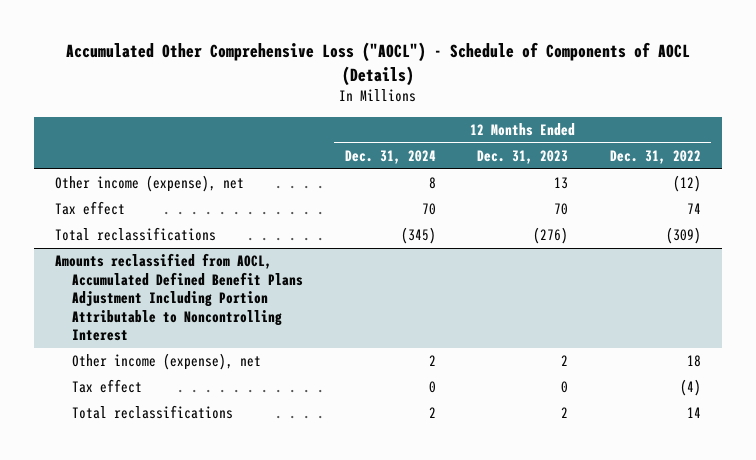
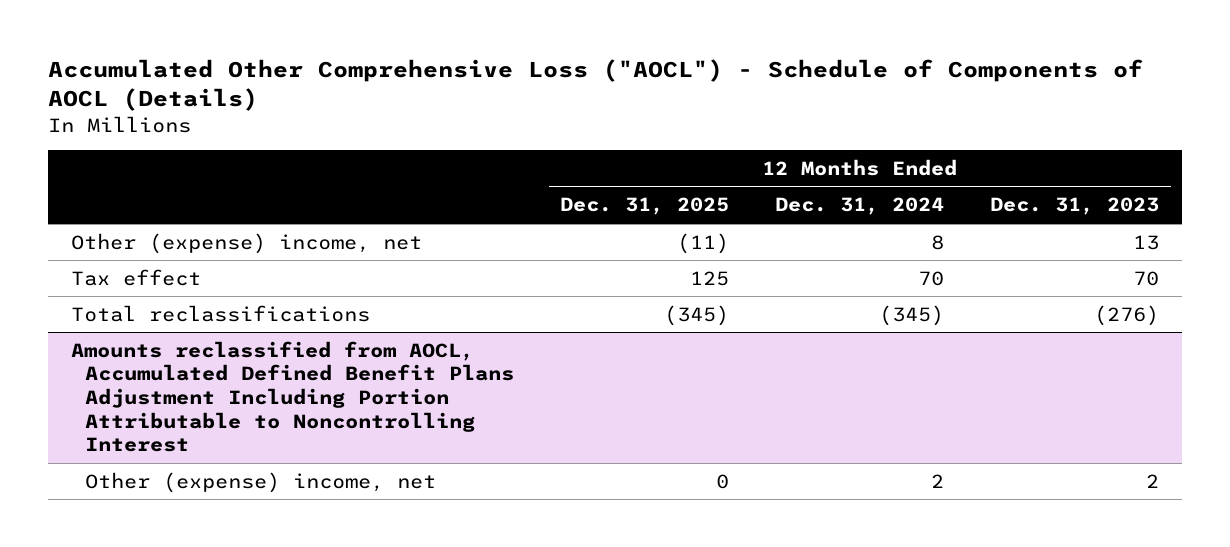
- | 12 Months Ended Dec. 31, 2024 | 12 Months Ended Dec. 31, 2023 | 12 Months Ended Dec. 31, 2022
+ | 12 Months Ended Dec. 31, 2025 | 12 Months Ended Dec. 31, 2024 | 12 Months Ended Dec. 31, 2023
- Other income (expense), net | 8 | 13 | (12)
+ Other (expense) income, net | (11) | 8 | 13
@ Amounts reclassified from AOCL, Accumulated Defined Benefit Plans Adjustment Including Portion Attributable to Noncontrolling Interest
- Other income (expense), net | 2 | 2 | 18
- Tax effect | 0 | 0 | (4)
- Total reclassifications | 2 | 2 | 14
+ Other (expense) income, net | 0 | 2 | 2

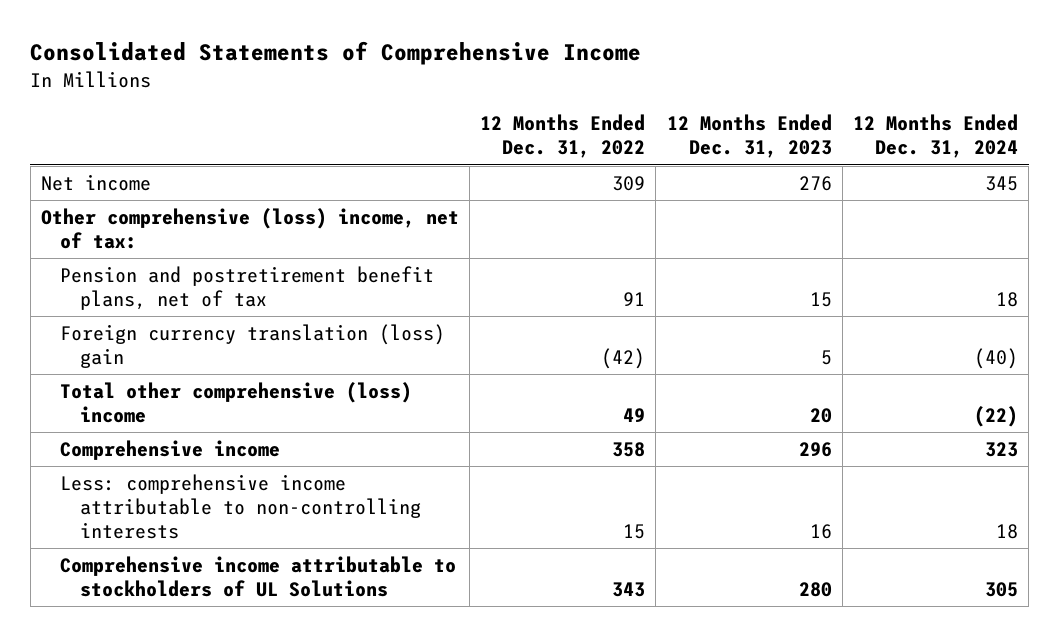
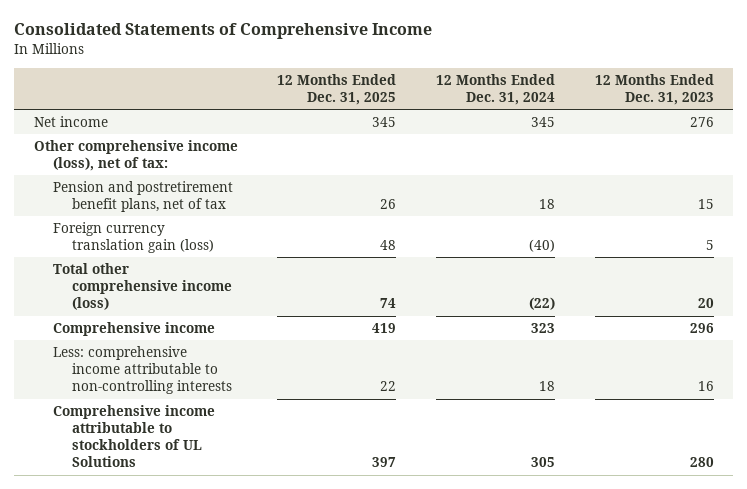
- | 12 Months Ended Dec. 31, 2022 | 12 Months Ended Dec. 31, 2023 | 12 Months Ended Dec. 31, 2024
+ | 12 Months Ended Dec. 31, 2025 | 12 Months Ended Dec. 31, 2024 | 12 Months Ended Dec. 31, 2023
- Other comprehensive (loss) income, net of tax:
+ Other comprehensive income (loss), net of tax:
- Foreign currency translation (loss) gain | (42) | 5 | (40)
- Total other comprehensive (loss) income | 49 | 20 | (22)
+ Foreign currency translation gain (loss) | 48 | (40) | 5
+ Total other comprehensive income (loss) | 74 | (22) | 20

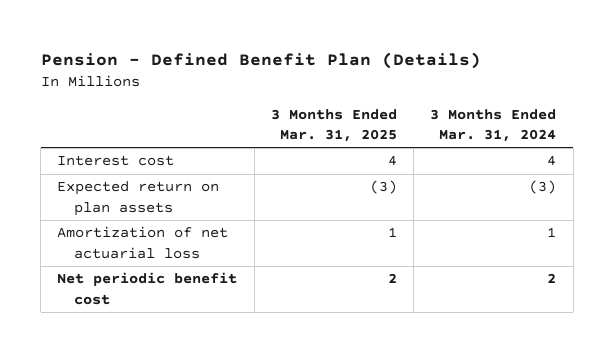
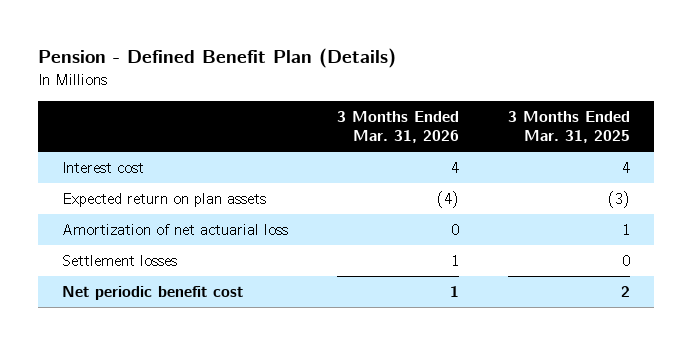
- | 3 Months Ended Mar. 31, 2025 | 3 Months Ended Mar. 31, 2024
+ | 3 Months Ended Mar. 31, 2026 | 3 Months Ended Mar. 31, 2025
+ Settlement losses | 1 | 0

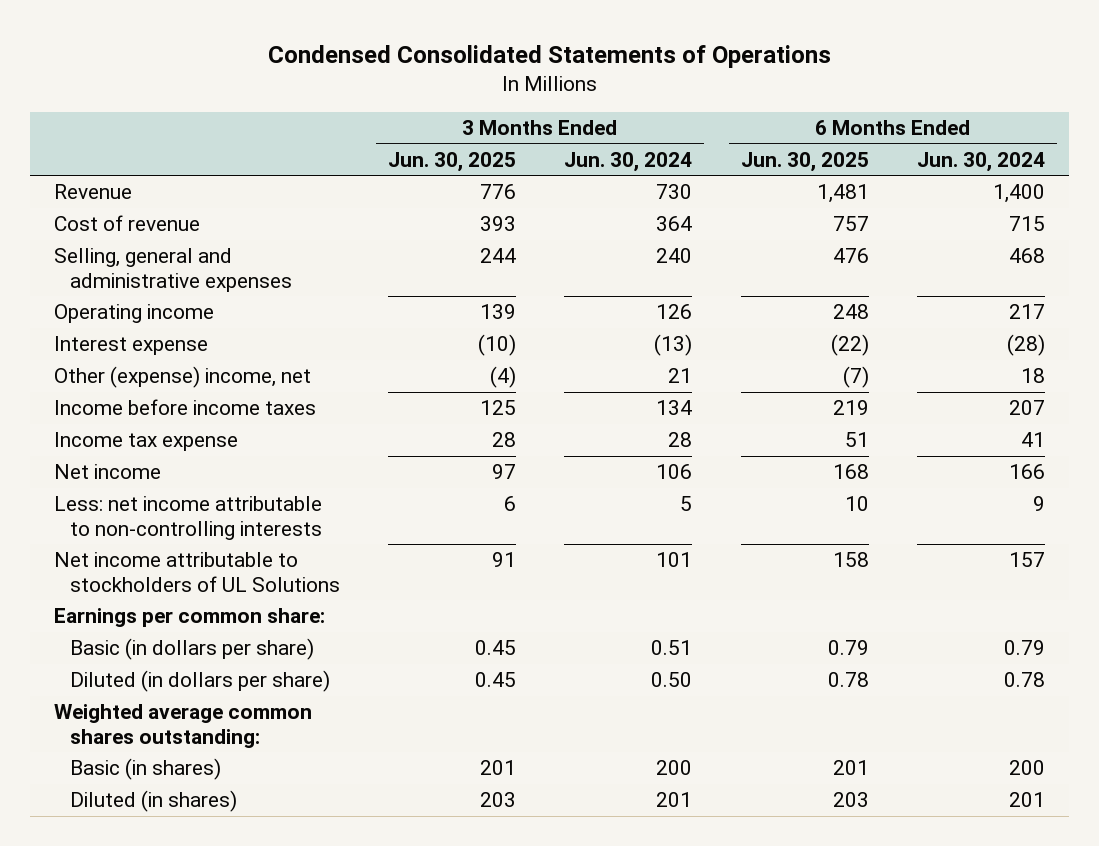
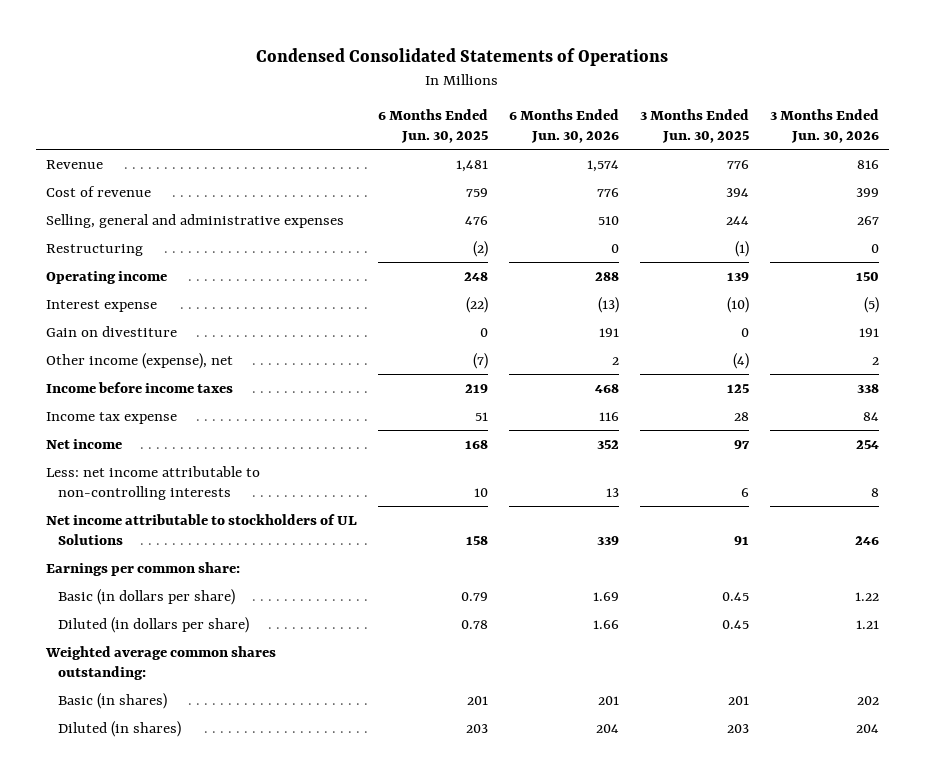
- | 3 Months Ended Jun. 30, 2025 | 3 Months Ended Jun. 30, 2024 | 6 Months Ended Jun. 30, 2025 | 6 Months Ended Jun. 30, 2024
+ | 6 Months Ended Jun. 30, 2025 | 6 Months Ended Jun. 30, 2026 | 3 Months Ended Jun. 30, 2025 | 3 Months Ended Jun. 30, 2026
- Cost of revenue | 393 | 364 | 757 | 715
+ Cost of revenue | 759 | 776 | 394 | 399
+ Restructuring | (2) | 0 | (1) | 0
- Other (expense) income, net | (4) | 21 | (7) | 18
+ Gain on divestiture | 0 | 191 | 0 | 191
+ Other income (expense), net | (7) | 2 | (4) | 2

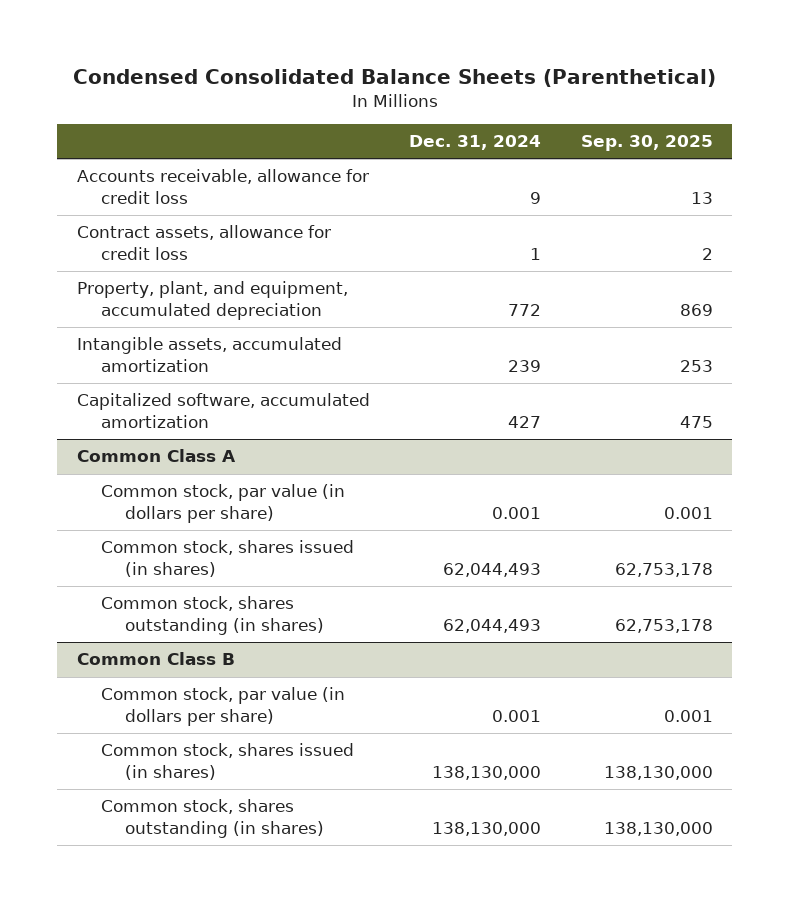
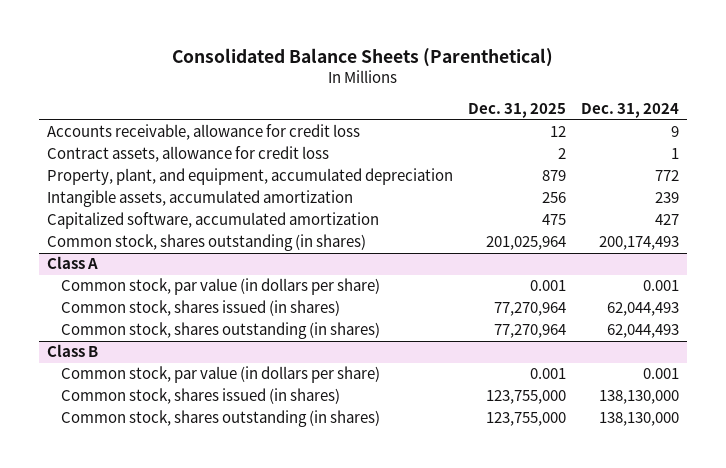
- Condensed Consolidated Balance Sheets (Parenthetical)
+ Consolidated Balance Sheets (Parenthetical)
- | Dec. 31, 2024 | Sep. 30, 2025
+ | Dec. 31, 2025 | Dec. 31, 2024
- Common Class A
+ Common stock, shares outstanding (in shares) | 201,025,964 | 200,174,493
+ Class A
- Common Class B
+ Class B

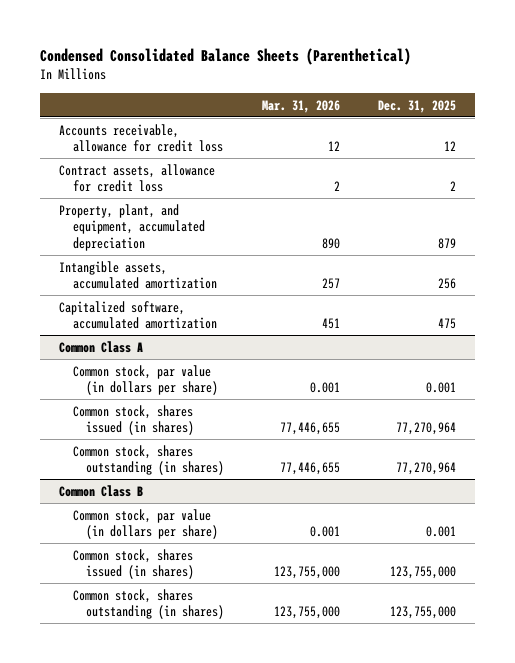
- Consolidated Balance Sheets (Parenthetical)
+ Condensed Consolidated Balance Sheets (Parenthetical)
- | Dec. 31, 2025 | Dec. 31, 2024
+ | Mar. 31, 2026 | Dec. 31, 2025
- Common stock, shares outstanding (in shares) | 201,025,964 | 200,174,493
- Class A
+ Common Class A
- Class B
+ Common Class B

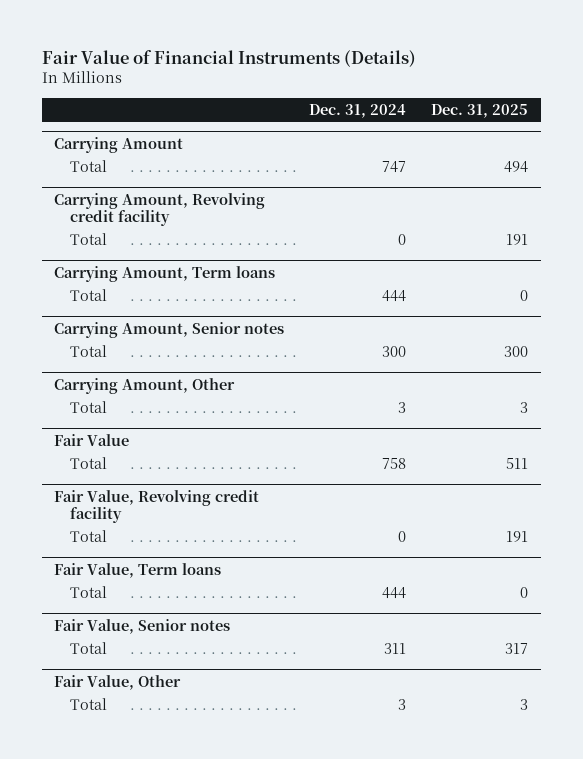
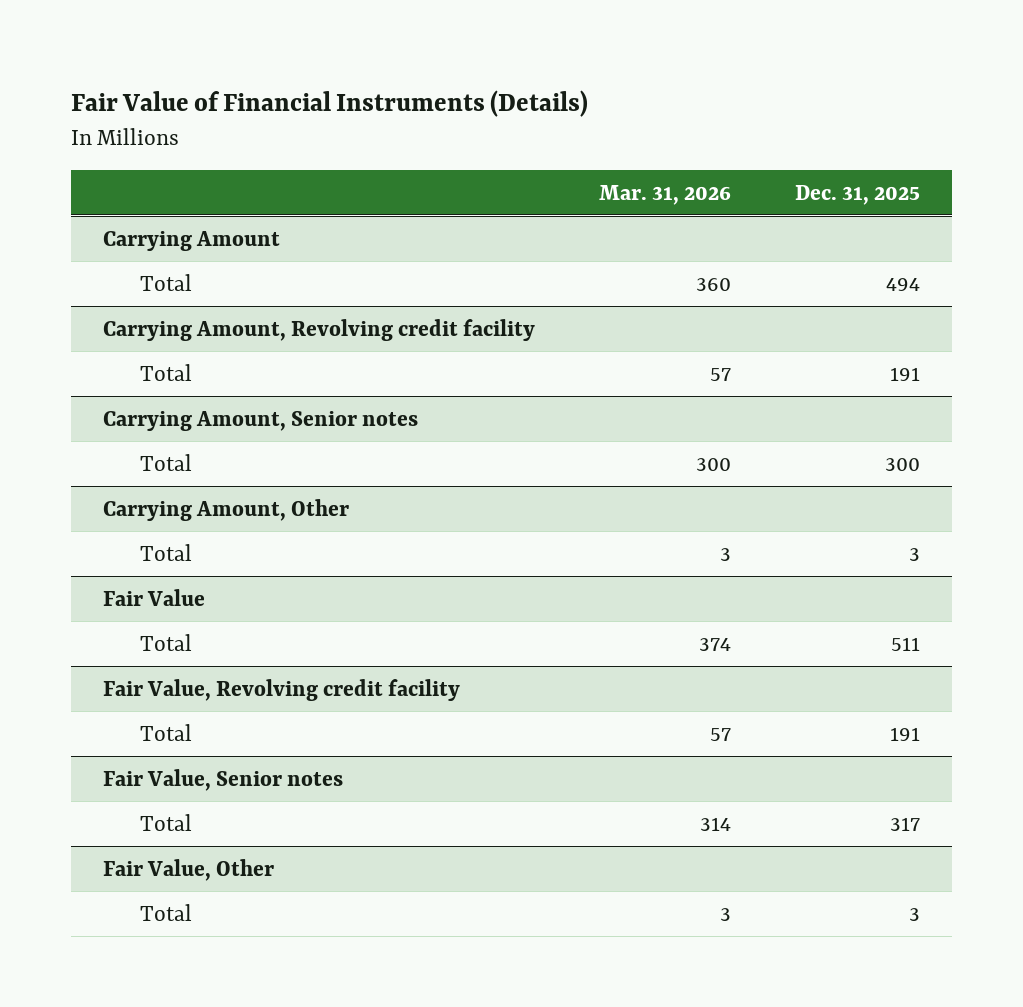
- | Dec. 31, 2024 | Dec. 31, 2025
+ | Mar. 31, 2026 | Dec. 31, 2025
- Carrying Amount, Term loans
- Total | 444 | 0
- Fair Value, Term loans
- Total | 444 | 0

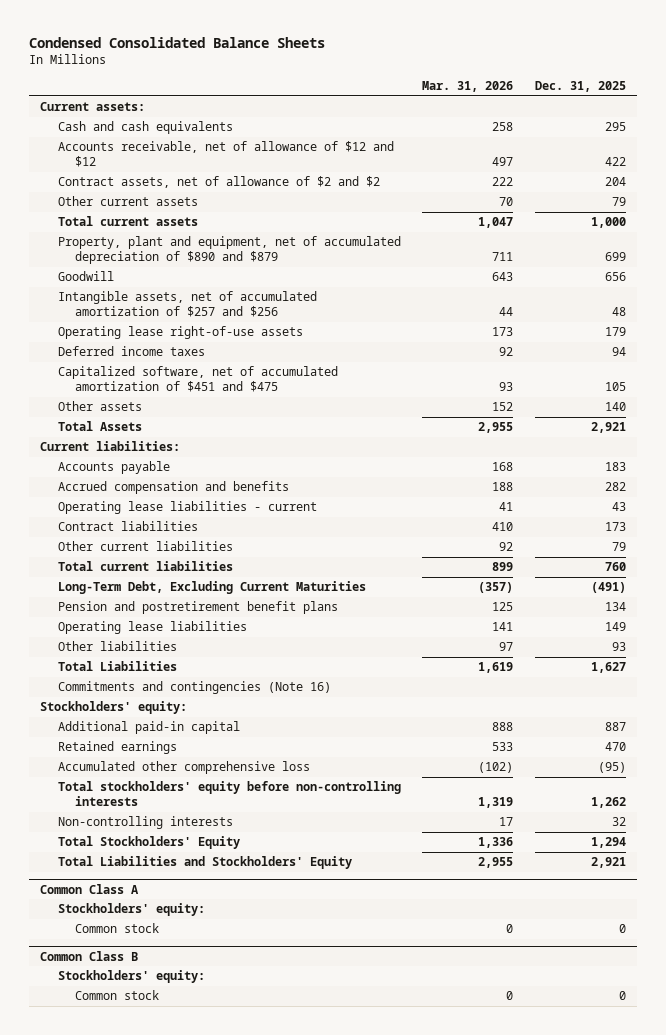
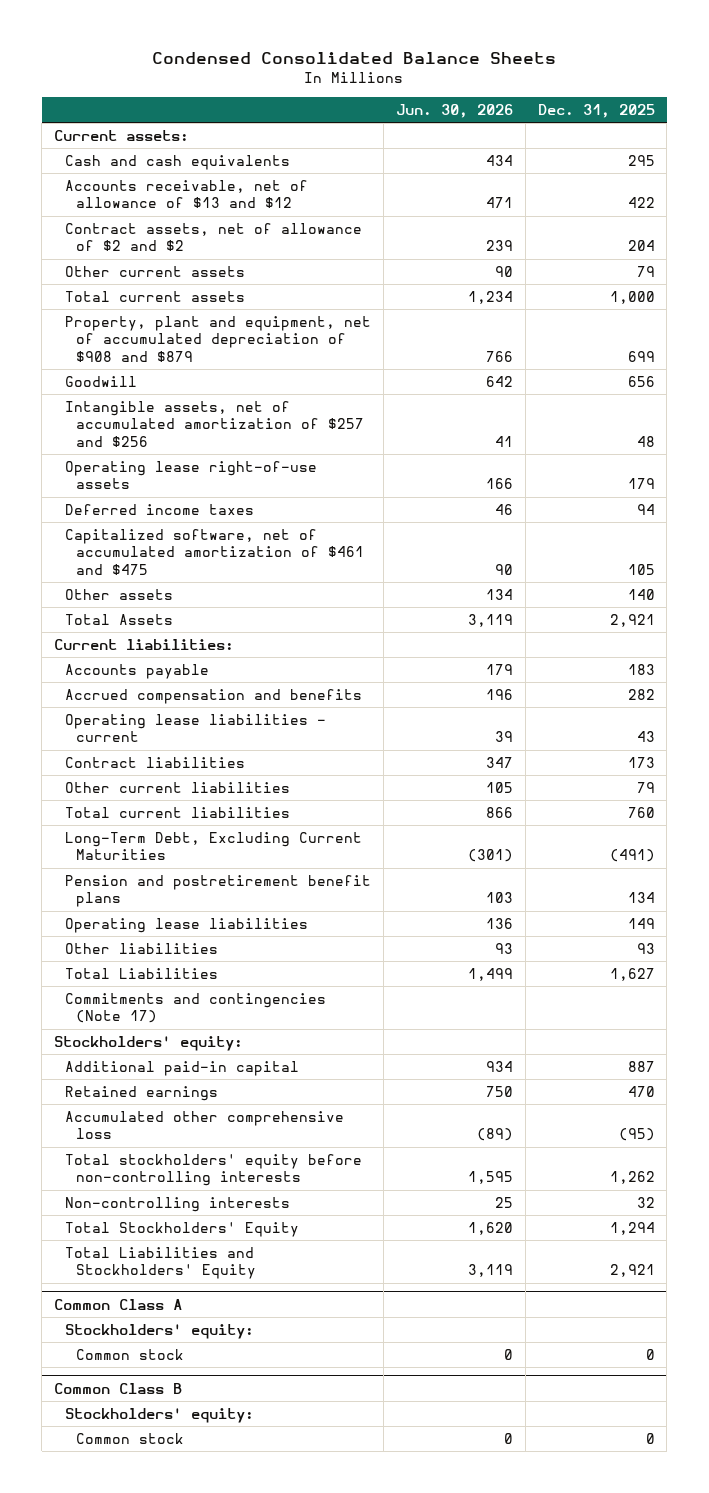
- | Mar. 31, 2026 | Dec. 31, 2025
+ | Jun. 30, 2026 | Dec. 31, 2025
- Accounts receivable, net of allowance of $12 and $12 | 497 | 422
+ Accounts receivable, net of allowance of $13 and $12 | 471 | 422
- Property, plant and equipment, net of accumulated depreciation of $890 and $879 | 711 | 699
+ Property, plant and equipment, net of accumulated depreciation of $908 and $879 | 766 | 699
- Capitalized software, net of accumulated amortization of $451 and $475 | 93 | 105
+ Capitalized software, net of accumulated amortization of $461 and $475 | 90 | 105
- Commitments and contingencies (Note 16)
+ Commitments and contingencies (Note 17)

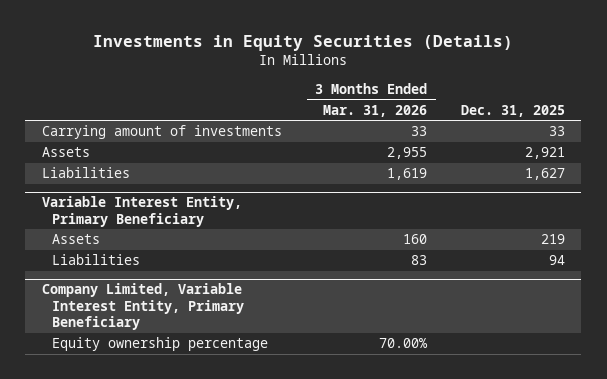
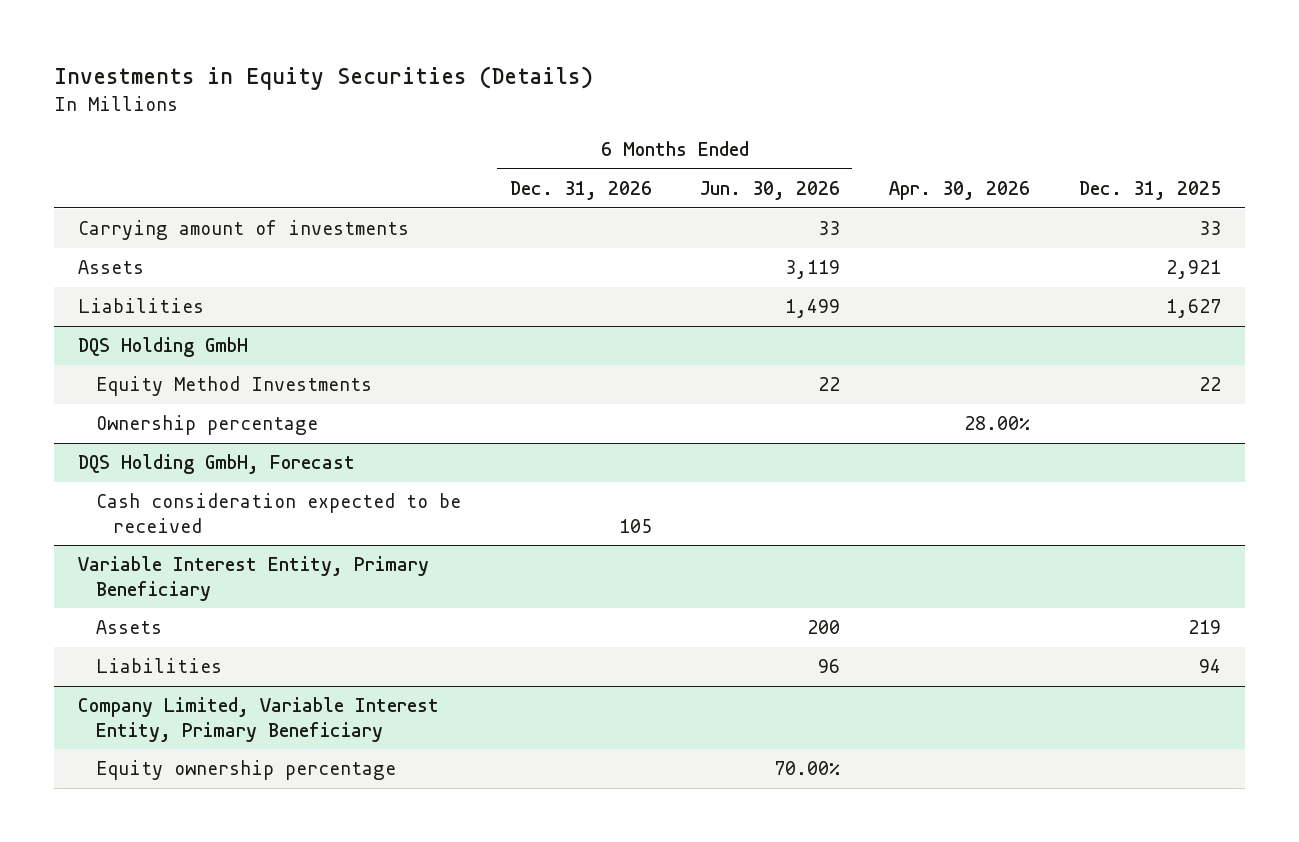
- | 3 Months Ended Mar. 31, 2026 | Dec. 31, 2025
+ | 6 Months Ended Dec. 31, 2026 | 6 Months Ended Jun. 30, 2026 | Apr. 30, 2026 | Dec. 31, 2025
+ DQS Holding GmbH
+ Equity Method Investments | | 22 | | 22
+ Ownership percentage | | | 28.00% |
+ DQS Holding GmbH, Forecast
+ Cash consideration expected to be received | 105 | | |

